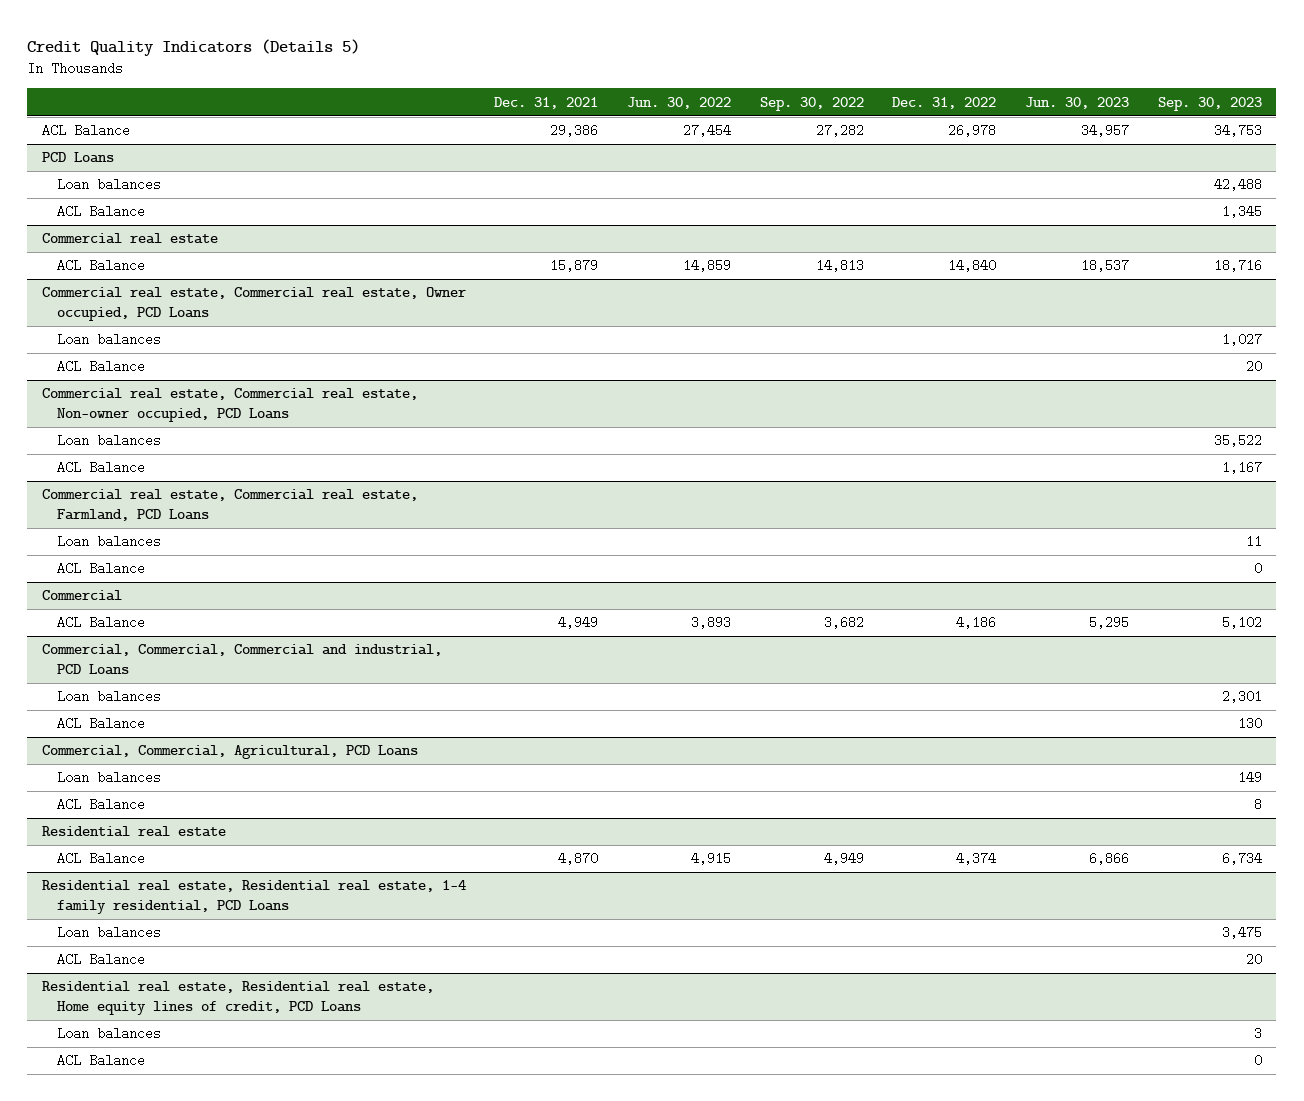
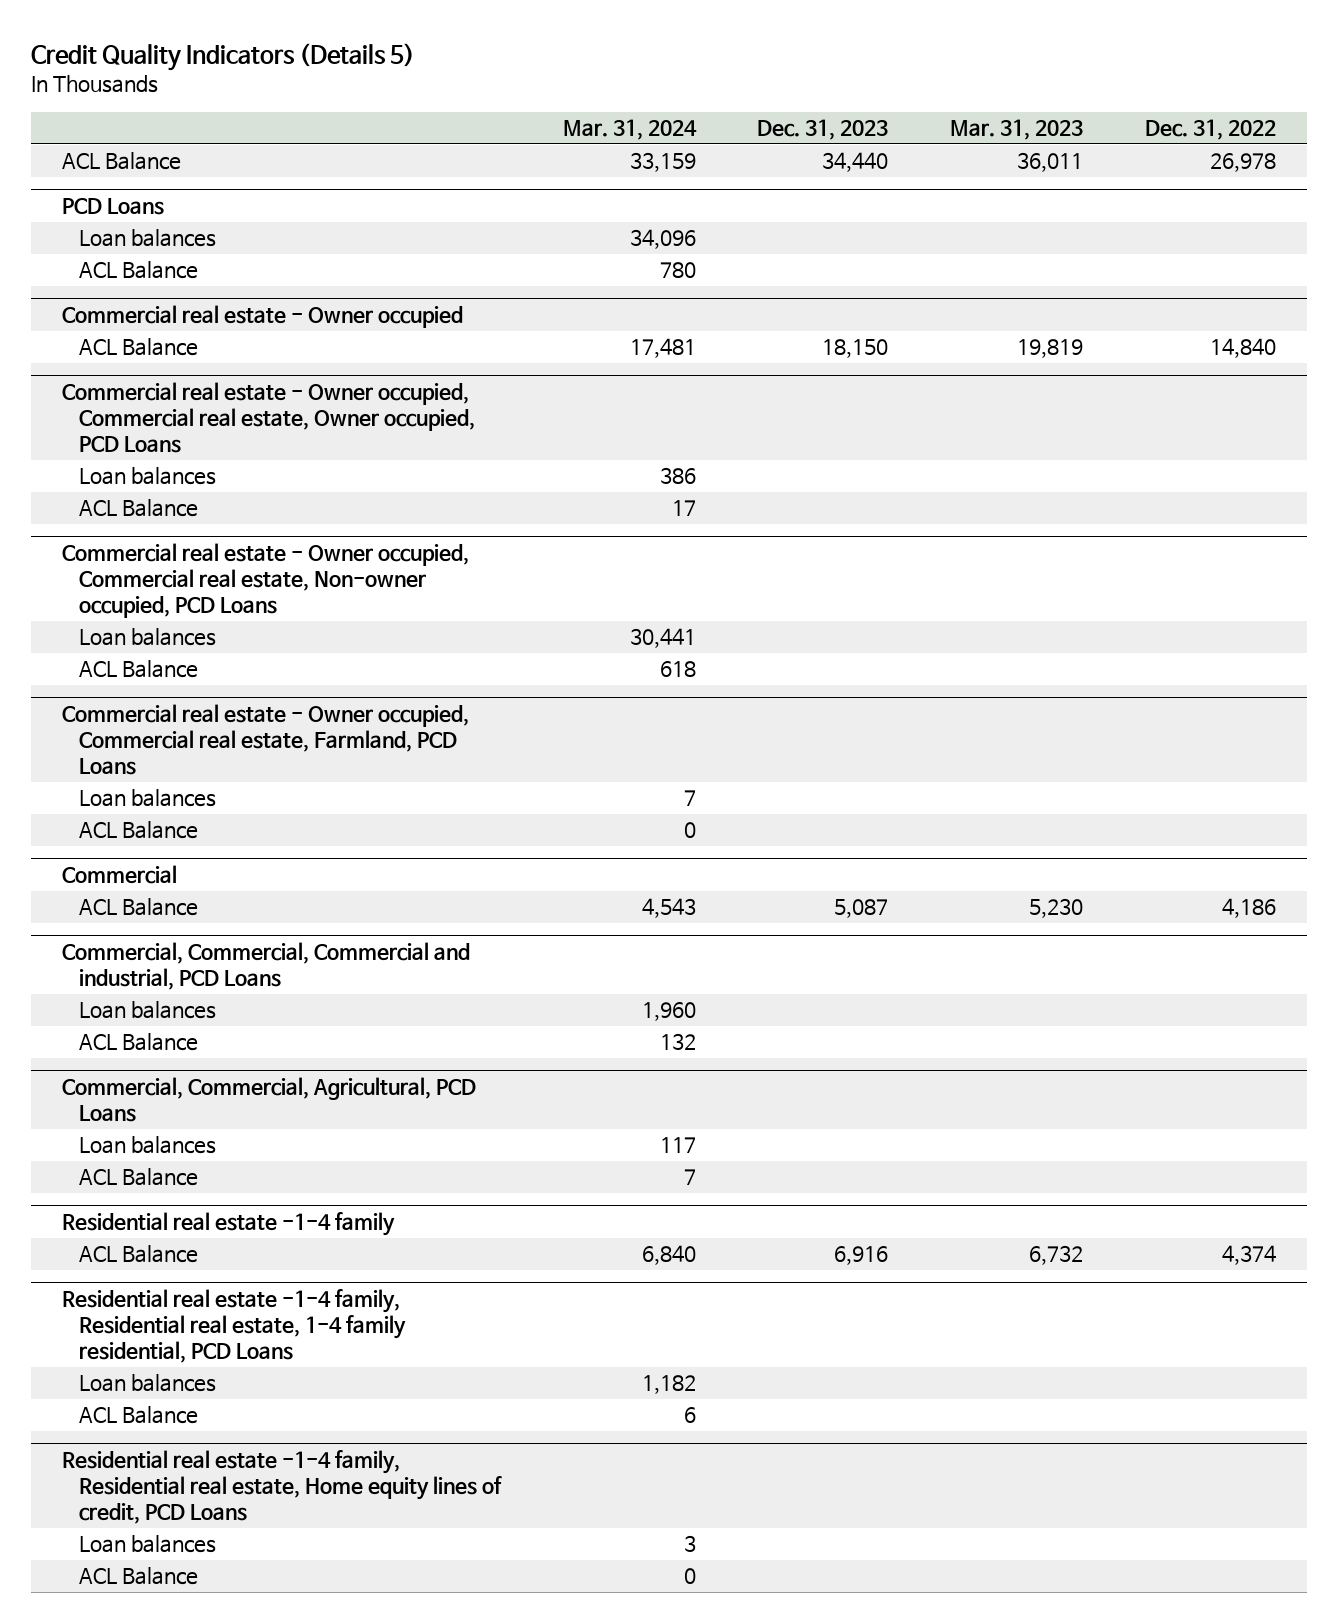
- | Dec. 31, 2021 | Jun. 30, 2022 | Sep. 30, 2022 | Dec. 31, 2022 | Jun. 30, 2023 | Sep. 30, 2023
+ | Mar. 31, 2024 | Dec. 31, 2023 | Mar. 31, 2023 | Dec. 31, 2022
- Commercial real estate
+ Commercial real estate - Owner occupied
- Commercial real estate, Commercial real estate, Owner occupied, PCD Loans
+ Commercial real estate - Owner occupied, Commercial real estate, Owner occupied, PCD Loans
- Commercial real estate, Commercial real estate, Non-owner occupied, PCD Loans
+ Commercial real estate - Owner occupied, Commercial real estate, Non-owner occupied, PCD Loans
- Commercial real estate, Commercial real estate, Farmland, PCD Loans
+ Commercial real estate - Owner occupied, Commercial real estate, Farmland, PCD Loans
- Residential real estate
+ Residential real estate -1-4 family
- Residential real estate, Residential real estate, 1-4 family residential, PCD Loans
+ Residential real estate -1-4 family, Residential real estate, 1-4 family residential, PCD Loans
- Residential real estate, Residential real estate, Home equity lines of credit, PCD Loans
+ Residential real estate -1-4 family, Residential real estate, Home equity lines of credit, PCD Loans

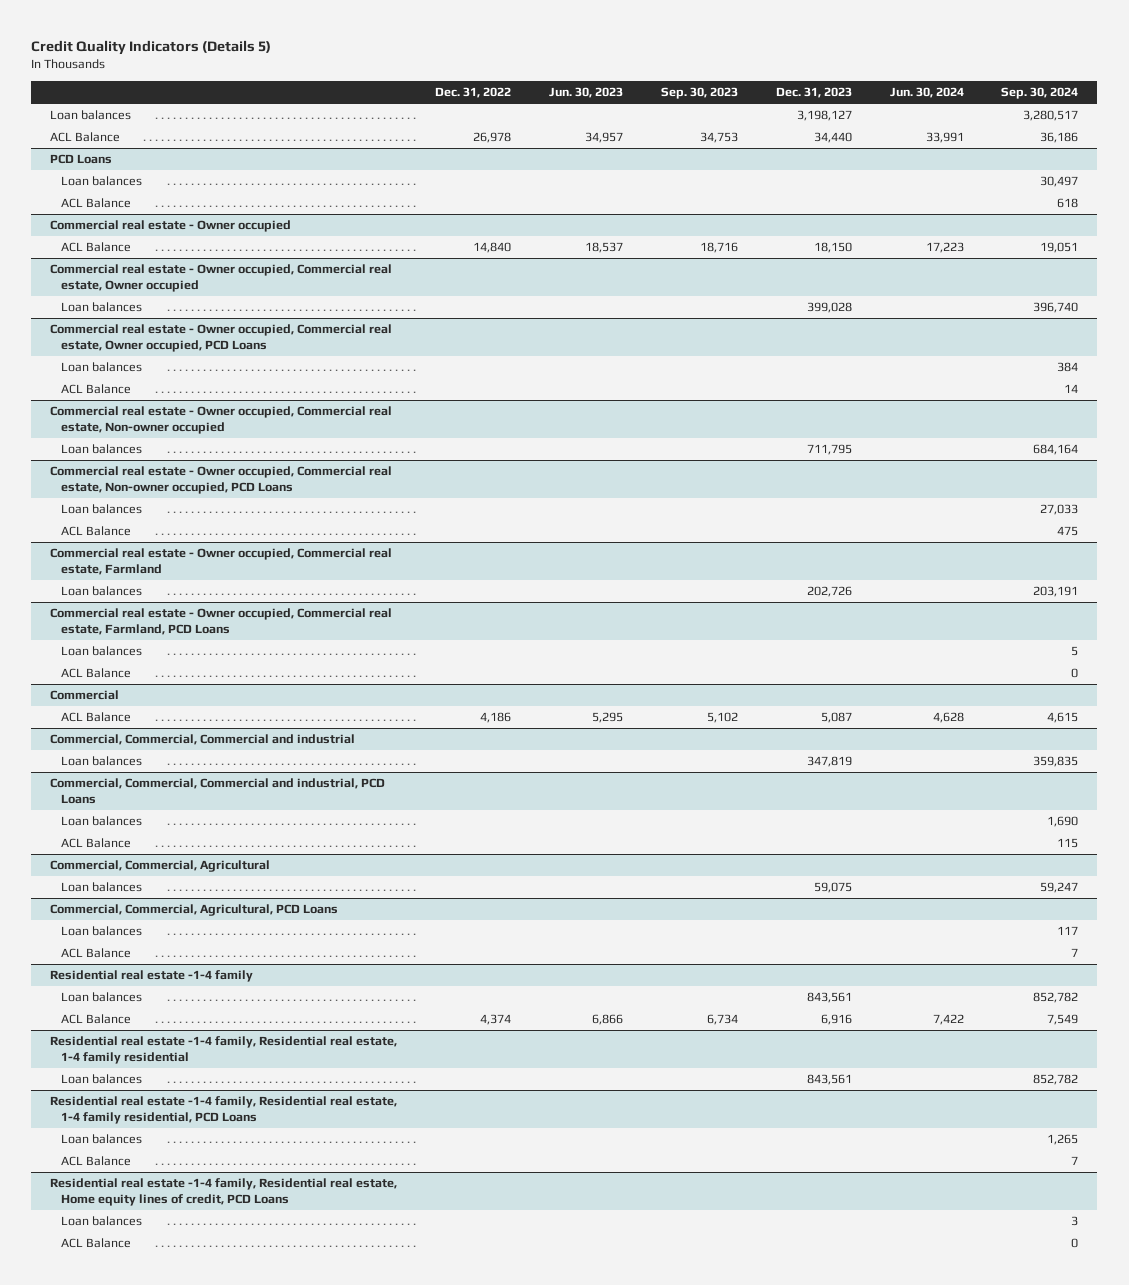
- | Mar. 31, 2024 | Dec. 31, 2023 | Mar. 31, 2023 | Dec. 31, 2022
+ | Dec. 31, 2022 | Jun. 30, 2023 | Sep. 30, 2023 | Dec. 31, 2023 | Jun. 30, 2024 | Sep. 30, 2024
+ Loan balances | | | | 3,198,127 | | 3,280,517
+ Commercial real estate - Owner occupied, Commercial real estate, Owner occupied
+ Loan balances | | | | 399,028 | | 396,740
+ Commercial real estate - Owner occupied, Commercial real estate, Non-owner occupied
+ Loan balances | | | | 711,795 | | 684,164
+ Commercial real estate - Owner occupied, Commercial real estate, Farmland
+ Loan balances | | | | 202,726 | | 203,191
+ Commercial, Commercial, Commercial and industrial
+ Loan balances | | | | 347,819 | | 359,835
+ Commercial, Commercial, Agricultural
+ Loan balances | | | | 59,075 | | 59,247
@ Residential real estate -1-4 family
+ Loan balances | | | | 843,561 | | 852,782
+ Residential real estate -1-4 family, Residential real estate, 1-4 family residential
+ Loan balances | | | | 843,561 | | 852,782

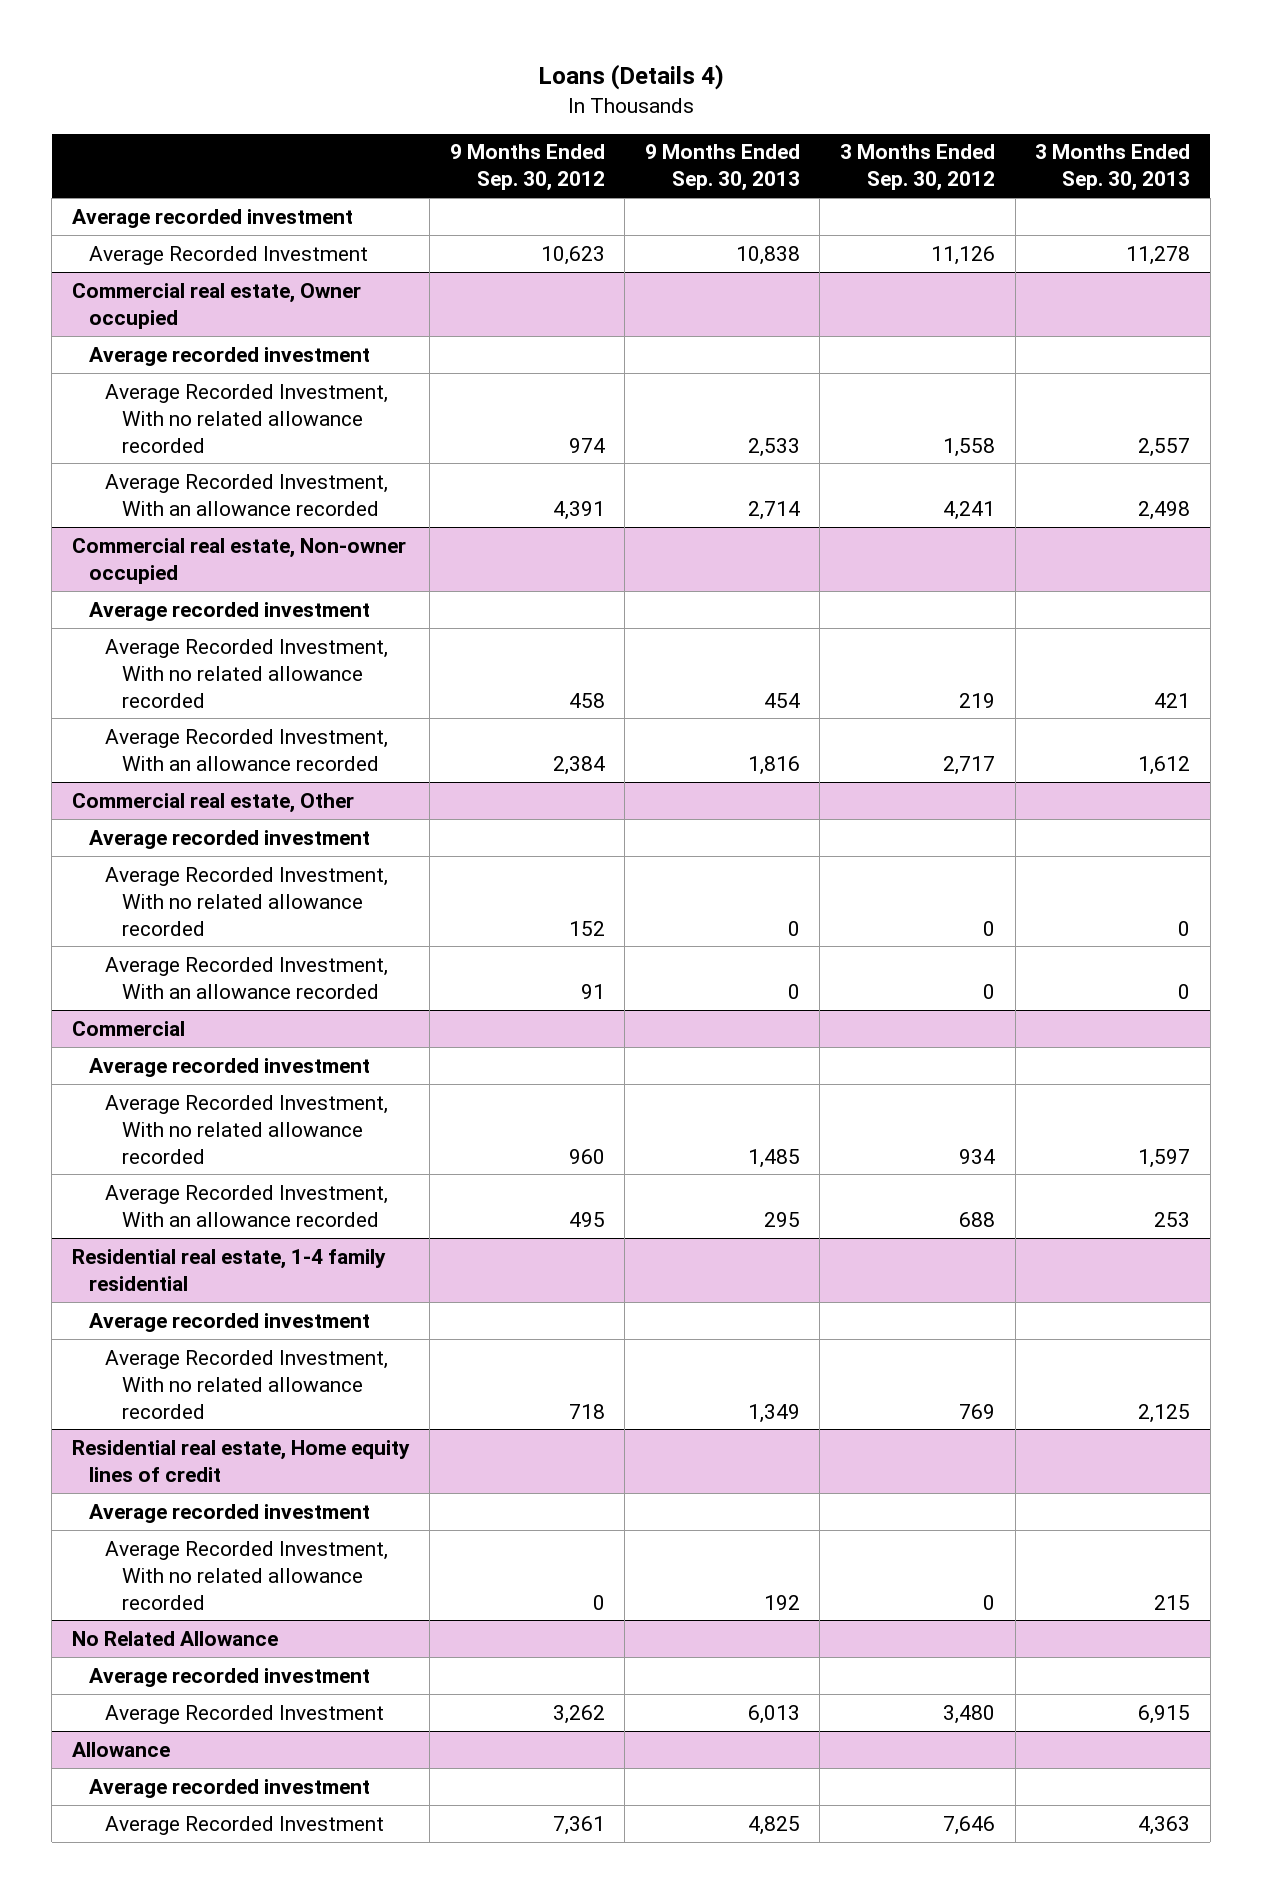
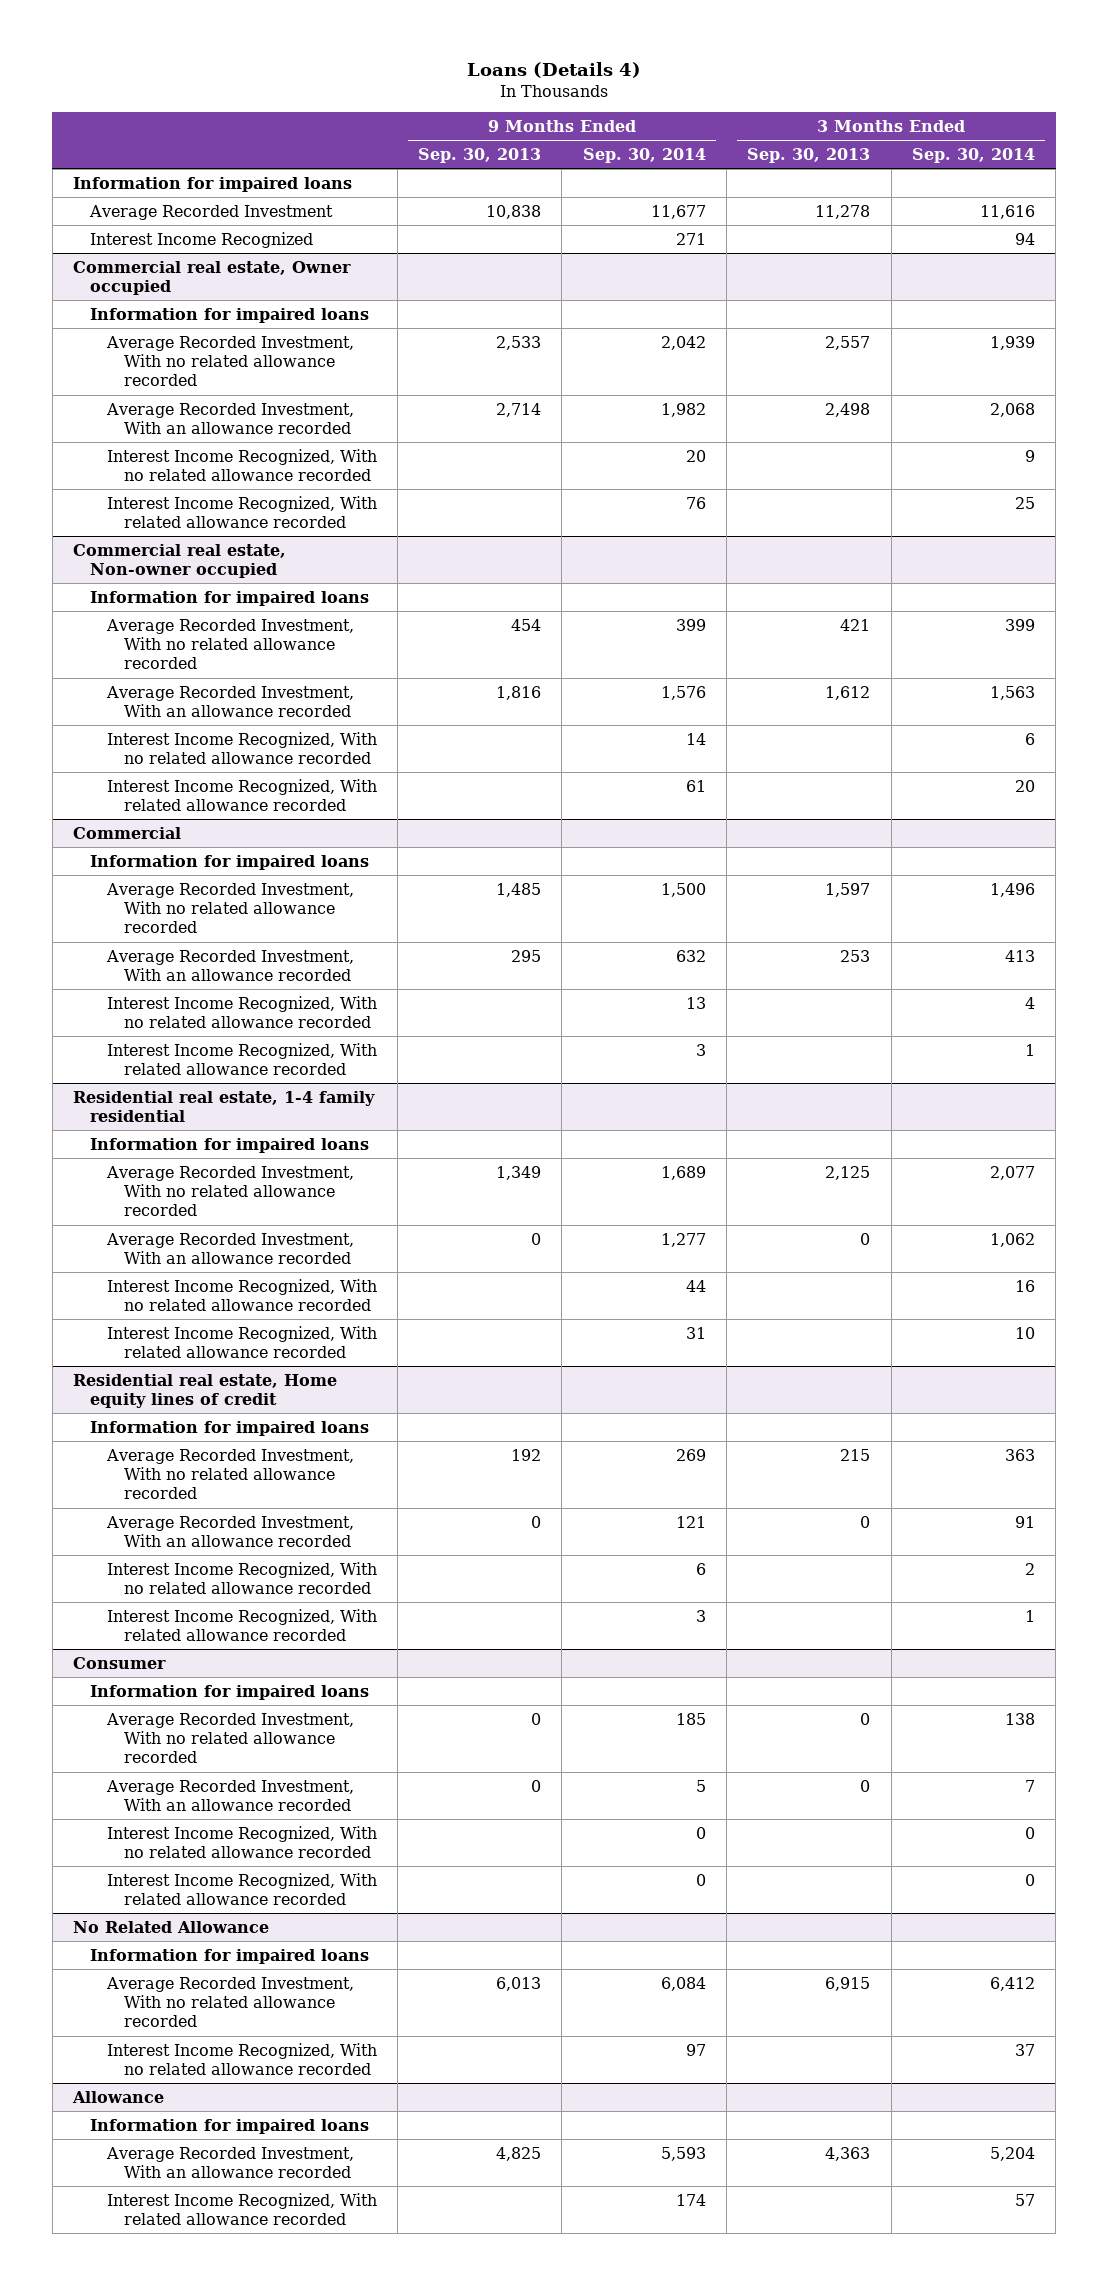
- | 9 Months Ended Sep. 30, 2012 | 9 Months Ended Sep. 30, 2013 | 3 Months Ended Sep. 30, 2012 | 3 Months Ended Sep. 30, 2013
+ | 9 Months Ended Sep. 30, 2013 | 9 Months Ended Sep. 30, 2014 | 3 Months Ended Sep. 30, 2013 | 3 Months Ended Sep. 30, 2014
- Average recorded investment
+ Information for impaired loans
+ Interest Income Recognized | | 271 | | 94
@ Commercial real estate, Owner occupied
- Average recorded investment
+ Information for impaired loans
+ Interest Income Recognized, With no related allowance recorded | | 20 | | 9
+ Interest Income Recognized, With related allowance recorded | | 76 | | 25
@ Commercial real estate, Non-owner occupied
- Average recorded investment
+ Information for impaired loans
- Commercial real estate, Other
- Average recorded investment
- Average Recorded Investment, With no related allowance recorded | 152 | 0 | 0 | 0
- Average Recorded Investment, With an allowance recorded | 91 | 0 | 0 | 0
@ Commercial real estate, Non-owner occupied
+ Interest Income Recognized, With no related allowance recorded | | 14 | | 6
+ Interest Income Recognized, With related allowance recorded | | 61 | | 20
@ Commercial
- Average recorded investment
+ Information for impaired loans
+ Interest Income Recognized, With no related allowance recorded | | 13 | | 4
+ Interest Income Recognized, With related allowance recorded | | 3 | | 1
@ Residential real estate, 1-4 family residential
- Average recorded investment
+ Information for impaired loans
+ Average Recorded Investment, With an allowance recorded | 0 | 1,277 | 0 | 1,062
+ Interest Income Recognized, With no related allowance recorded | | 44 | | 16
+ Interest Income Recognized, With related allowance recorded | | 31 | | 10
@ Residential real estate, Home equity lines of credit
- Average recorded investment
+ Information for impaired loans
+ Average Recorded Investment, With an allowance recorded | 0 | 121 | 0 | 91
+ Interest Income Recognized, With no related allowance recorded | | 6 | | 2
+ Interest Income Recognized, With related allowance recorded | | 3 | | 1
+ Consumer
+ Information for impaired loans
+ Average Recorded Investment, With no related allowance recorded | 0 | 185 | 0 | 138
+ Average Recorded Investment, With an allowance recorded | 0 | 5 | 0 | 7
+ Interest Income Recognized, With no related allowance recorded | | 0 | | 0
+ Interest Income Recognized, With related allowance recorded | | 0 | | 0
@ No Related Allowance
- Average recorded investment
- Average Recorded Investment | 3,262 | 6,013 | 3,480 | 6,915
+ Information for impaired loans
+ Average Recorded Investment, With no related allowance recorded | 6,013 | 6,084 | 6,915 | 6,412
+ Interest Income Recognized, With no related allowance recorded | | 97 | | 37
@ Allowance
- Average recorded investment
- Average Recorded Investment | 7,361 | 4,825 | 7,646 | 4,363
+ Information for impaired loans
+ Average Recorded Investment, With an allowance recorded | 4,825 | 5,593 | 4,363 | 5,204
+ Interest Income Recognized, With related allowance recorded | | 174 | | 57

